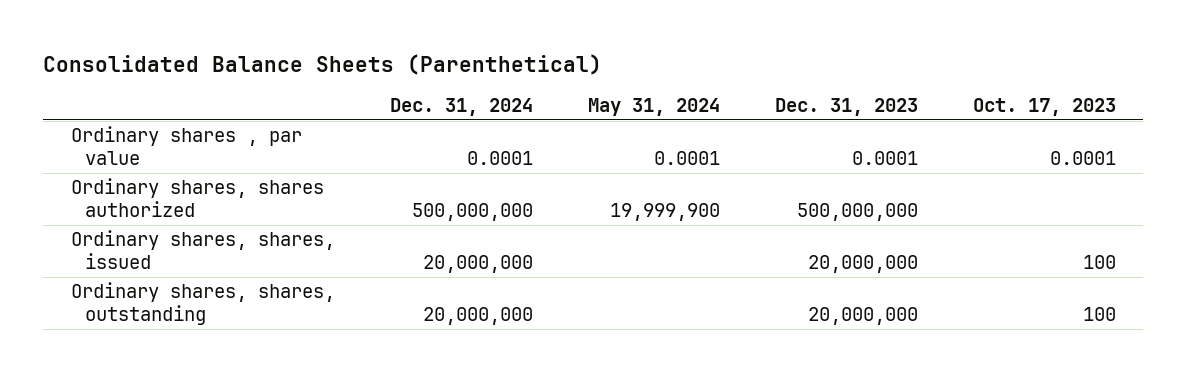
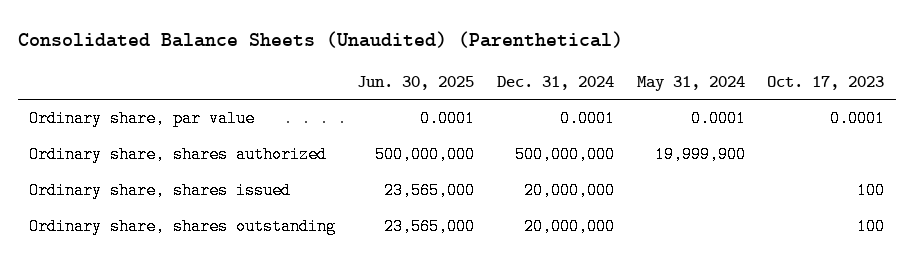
- Consolidated Balance Sheets (Parenthetical)
+ Consolidated Balance Sheets (Unaudited) (Parenthetical)
- | Dec. 31, 2024 | May 31, 2024 | Dec. 31, 2023 | Oct. 17, 2023
+ | Jun. 30, 2025 | Dec. 31, 2024 | May 31, 2024 | Oct. 17, 2023
- Ordinary shares , par value | 0.0001 | 0.0001 | 0.0001 | 0.0001
- Ordinary shares, shares authorized | 500,000,000 | 19,999,900 | 500,000,000 |
- Ordinary shares, shares, issued | 20,000,000 | | 20,000,000 | 100
- Ordinary shares, shares, outstanding | 20,000,000 | | 20,000,000 | 100
+ Ordinary share, par value | 0.0001 | 0.0001 | 0.0001 | 0.0001
+ Ordinary share, shares authorized | 500,000,000 | 500,000,000 | 19,999,900 |
+ Ordinary share, shares issued | 23,565,000 | 20,000,000 | | 100
+ Ordinary share, shares outstanding | 23,565,000 | 20,000,000 | | 100

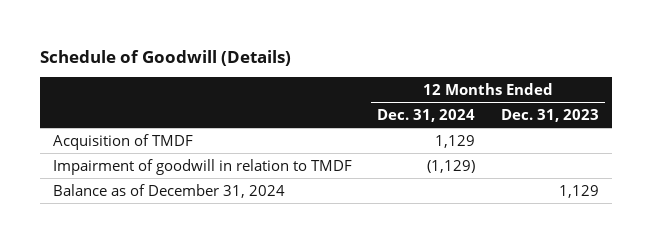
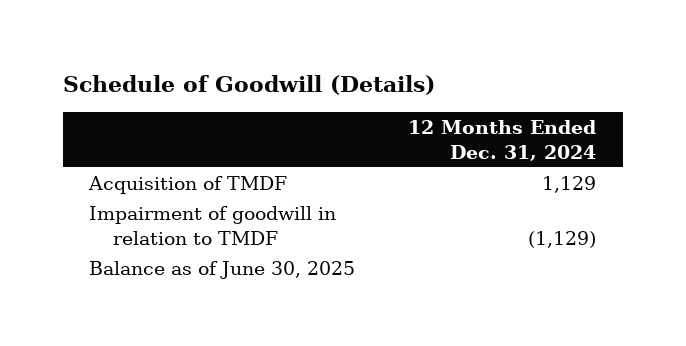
- | 12 Months Ended Dec. 31, 2024 | 12 Months Ended Dec. 31, 2023
+ | 12 Months Ended Dec. 31, 2024
- Balance as of December 31, 2024 | | 1,129
+ Balance as of June 30, 2025

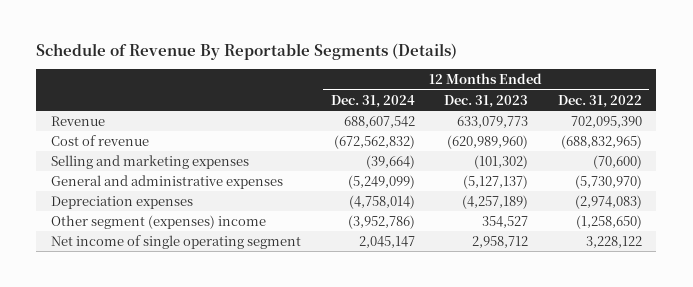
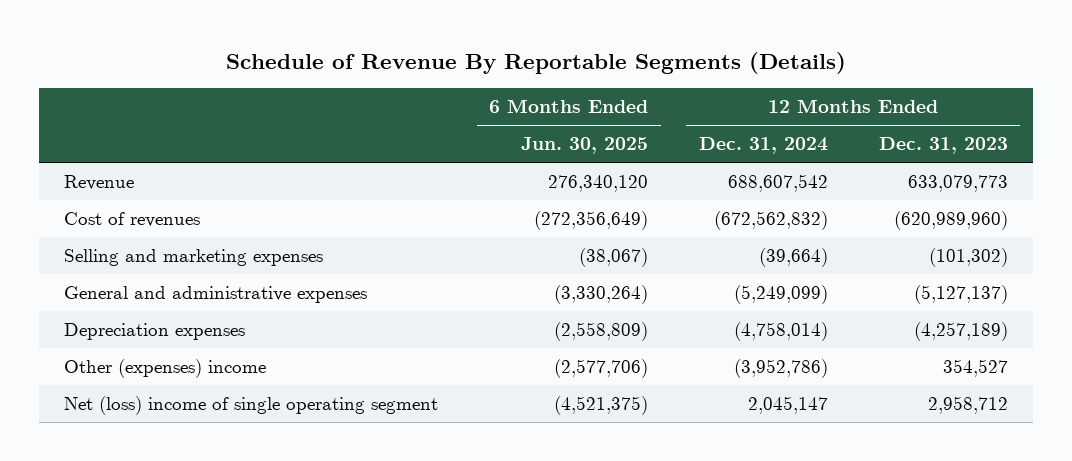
- | 12 Months Ended Dec. 31, 2024 | 12 Months Ended Dec. 31, 2023 | 12 Months Ended Dec. 31, 2022
+ | 6 Months Ended Jun. 30, 2025 | 12 Months Ended Dec. 31, 2024 | 12 Months Ended Dec. 31, 2023
- Cost of revenue | (672,562,832) | (620,989,960) | (688,832,965)
+ Cost of revenues | (272,356,649) | (672,562,832) | (620,989,960)
- Other segment (expenses) income | (3,952,786) | 354,527 | (1,258,650)
- Net income of single operating segment | 2,045,147 | 2,958,712 | 3,228,122
+ Other (expenses) income | (2,577,706) | (3,952,786) | 354,527
+ Net (loss) income of single operating segment | (4,521,375) | 2,045,147 | 2,958,712

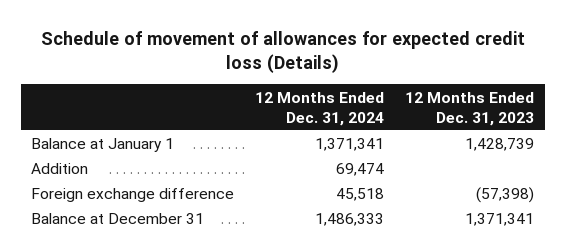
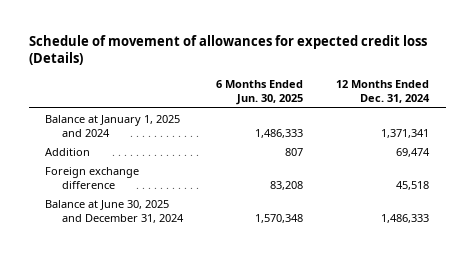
- | 12 Months Ended Dec. 31, 2024 | 12 Months Ended Dec. 31, 2023
+ | 6 Months Ended Jun. 30, 2025 | 12 Months Ended Dec. 31, 2024
- Balance at January 1 | 1,371,341 | 1,428,739
+ Balance at January 1, 2025 and 2024 | 1,486,333 | 1,371,341
- Balance at December 31 | 1,486,333 | 1,371,341
+ Balance at June 30, 2025 and December 31, 2024 | 1,570,348 | 1,486,333

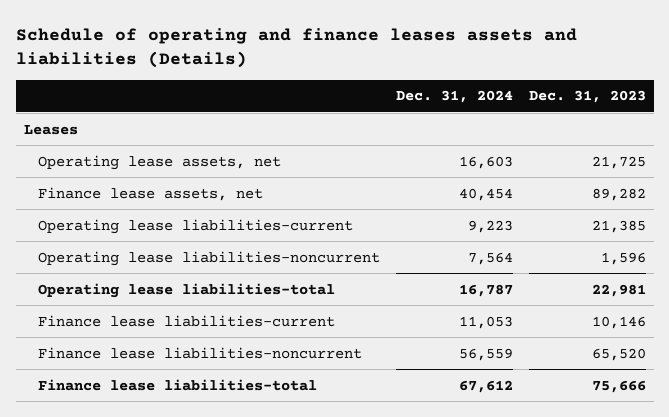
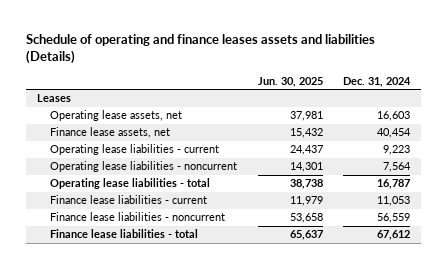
- | Dec. 31, 2024 | Dec. 31, 2023
+ | Jun. 30, 2025 | Dec. 31, 2024
- Operating lease liabilities-current | 9,223 | 21,385
- Operating lease liabilities-noncurrent | 7,564 | 1,596
- Operating lease liabilities-total | 16,787 | 22,981
- Finance lease liabilities-current | 11,053 | 10,146
- Finance lease liabilities-noncurrent | 56,559 | 65,520
- Finance lease liabilities-total | 67,612 | 75,666
+ Operating lease liabilities - current | 24,437 | 9,223
+ Operating lease liabilities - noncurrent | 14,301 | 7,564
+ Operating lease liabilities - total | 38,738 | 16,787
+ Finance lease liabilities - current | 11,979 | 11,053
+ Finance lease liabilities - noncurrent | 53,658 | 56,559
+ Finance lease liabilities - total | 65,637 | 67,612

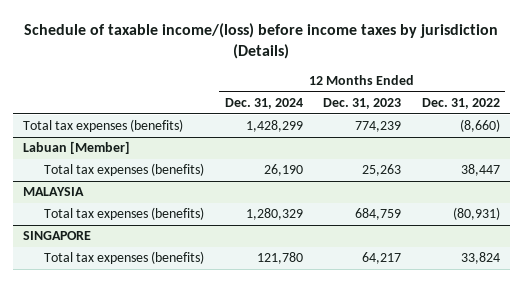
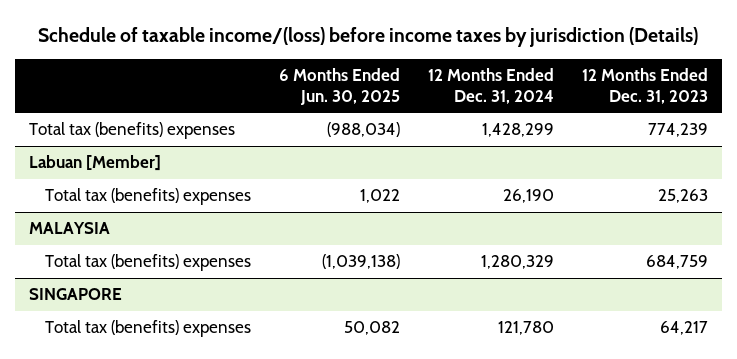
- | 12 Months Ended Dec. 31, 2024 | 12 Months Ended Dec. 31, 2023 | 12 Months Ended Dec. 31, 2022
+ | 6 Months Ended Jun. 30, 2025 | 12 Months Ended Dec. 31, 2024 | 12 Months Ended Dec. 31, 2023
- Total tax expenses (benefits) | 1,428,299 | 774,239 | (8,660)
+ Total tax (benefits) expenses | (988,034) | 1,428,299 | 774,239
@ Labuan [Member]
- Total tax expenses (benefits) | 26,190 | 25,263 | 38,447
+ Total tax (benefits) expenses | 1,022 | 26,190 | 25,263
@ MALAYSIA
- Total tax expenses (benefits) | 1,280,329 | 684,759 | (80,931)
+ Total tax (benefits) expenses | (1,039,138) | 1,280,329 | 684,759
@ SINGAPORE
- Total tax expenses (benefits) | 121,780 | 64,217 | 33,824
+ Total tax (benefits) expenses | 50,082 | 121,780 | 64,217

